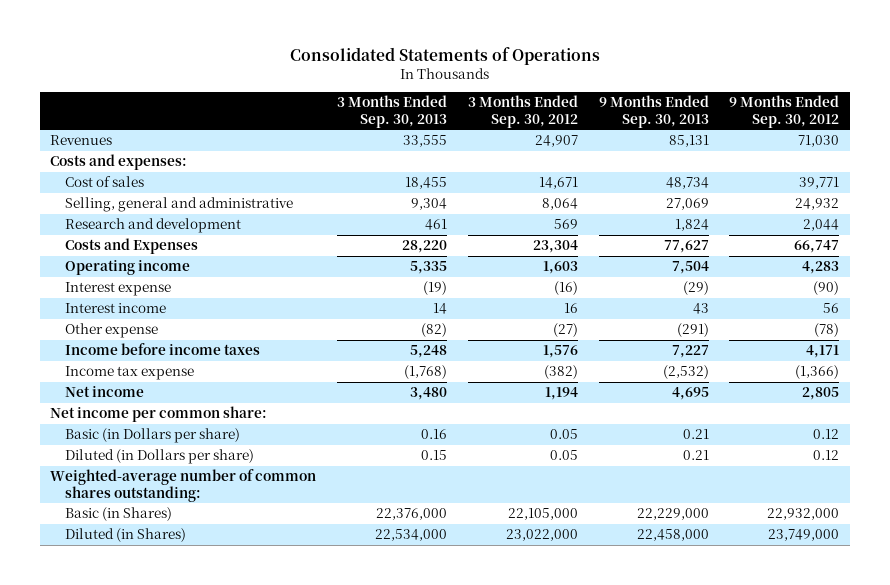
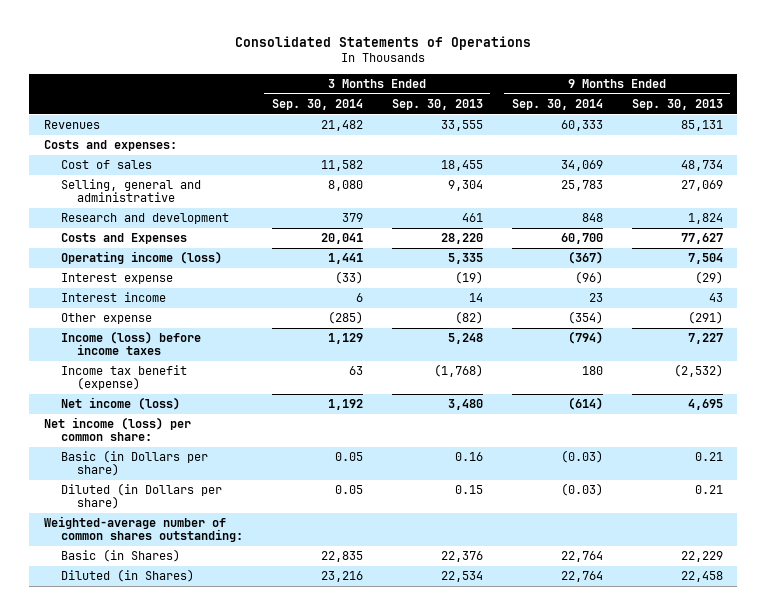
- | 3 Months Ended Sep. 30, 2013 | 3 Months Ended Sep. 30, 2012 | 9 Months Ended Sep. 30, 2013 | 9 Months Ended Sep. 30, 2012
+ | 3 Months Ended Sep. 30, 2014 | 3 Months Ended Sep. 30, 2013 | 9 Months Ended Sep. 30, 2014 | 9 Months Ended Sep. 30, 2013
- Operating income | 5,335 | 1,603 | 7,504 | 4,283
+ Operating income (loss) | 1,441 | 5,335 | (367) | 7,504
- Income before income taxes | 5,248 | 1,576 | 7,227 | 4,171
- Income tax expense | (1,768) | (382) | (2,532) | (1,366)
- Net income | 3,480 | 1,194 | 4,695 | 2,805
- Net income per common share:
+ Income (loss) before income taxes | 1,129 | 5,248 | (794) | 7,227
+ Income tax benefit (expense) | 63 | (1,768) | 180 | (2,532)
+ Net income (loss) | 1,192 | 3,480 | (614) | 4,695
+ Net income (loss) per common share:
- Basic (in Shares) | 22,376,000 | 22,105,000 | 22,229,000 | 22,932,000
- Diluted (in Shares) | 22,534,000 | 23,022,000 | 22,458,000 | 23,749,000
+ Basic (in Shares) | 22,835 | 22,376 | 22,764 | 22,229
+ Diluted (in Shares) | 23,216 | 22,534 | 22,764 | 22,458

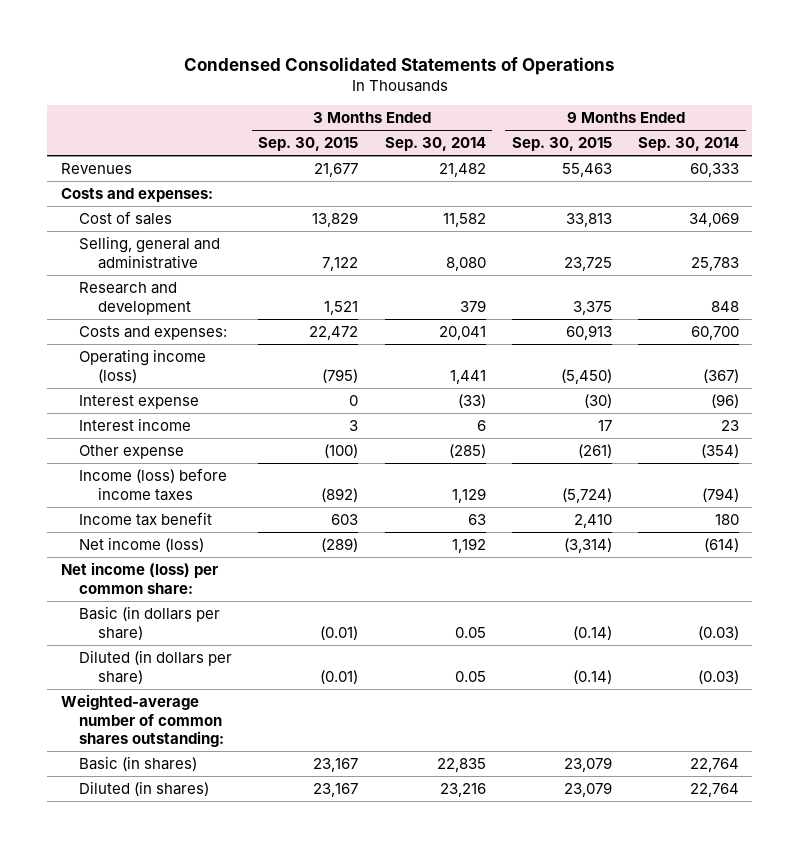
- Consolidated Statements of Operations
+ Condensed Consolidated Statements of Operations
- | 3 Months Ended Sep. 30, 2014 | 3 Months Ended Sep. 30, 2013 | 9 Months Ended Sep. 30, 2014 | 9 Months Ended Sep. 30, 2013
+ | 3 Months Ended Sep. 30, 2015 | 3 Months Ended Sep. 30, 2014 | 9 Months Ended Sep. 30, 2015 | 9 Months Ended Sep. 30, 2014
- Costs and Expenses | 20,041 | 28,220 | 60,700 | 77,627
+ Costs and expenses: | 22,472 | 20,041 | 60,913 | 60,700
- Income tax benefit (expense) | 63 | (1,768) | 180 | (2,532)
+ Income tax benefit | 603 | 63 | 2,410 | 180
- Basic (in Dollars per share) | 0.05 | 0.16 | (0.03) | 0.21
- Diluted (in Dollars per share) | 0.05 | 0.15 | (0.03) | 0.21
+ Basic (in dollars per share) | (0.01) | 0.05 | (0.14) | (0.03)
+ Diluted (in dollars per share) | (0.01) | 0.05 | (0.14) | (0.03)
- Basic (in Shares) | 22,835 | 22,376 | 22,764 | 22,229
- Diluted (in Shares) | 23,216 | 22,534 | 22,764 | 22,458
+ Basic (in shares) | 23,167 | 22,835 | 23,079 | 22,764
+ Diluted (in shares) | 23,167 | 23,216 | 23,079 | 22,764

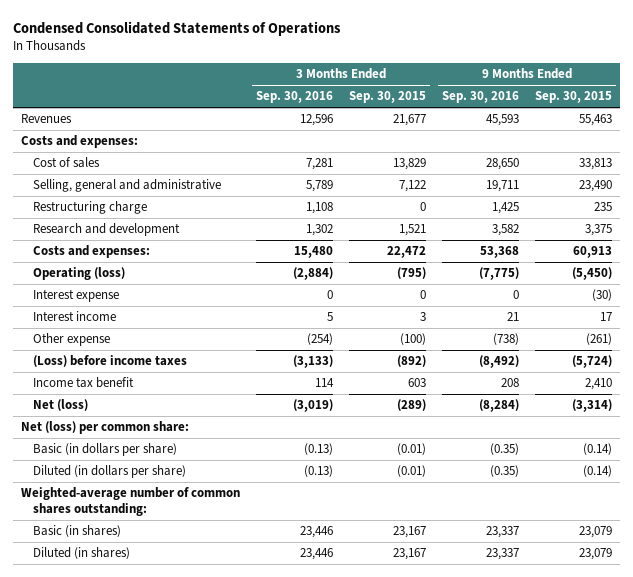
- | 3 Months Ended Sep. 30, 2015 | 3 Months Ended Sep. 30, 2014 | 9 Months Ended Sep. 30, 2015 | 9 Months Ended Sep. 30, 2014
+ | 3 Months Ended Sep. 30, 2016 | 3 Months Ended Sep. 30, 2015 | 9 Months Ended Sep. 30, 2016 | 9 Months Ended Sep. 30, 2015
- Selling, general and administrative | 7,122 | 8,080 | 23,725 | 25,783
+ Selling, general and administrative | 5,789 | 7,122 | 19,711 | 23,490
+ Restructuring charge | 1,108 | 0 | 1,425 | 235
- Operating income (loss) | (795) | 1,441 | (5,450) | (367)
+ Operating (loss) | (2,884) | (795) | (7,775) | (5,450)
- Income (loss) before income taxes | (892) | 1,129 | (5,724) | (794)
+ (Loss) before income taxes | (3,133) | (892) | (8,492) | (5,724)
- Net income (loss) | (289) | 1,192 | (3,314) | (614)
- Net income (loss) per common share:
+ Net (loss) | (3,019) | (289) | (8,284) | (3,314)
+ Net (loss) per common share:

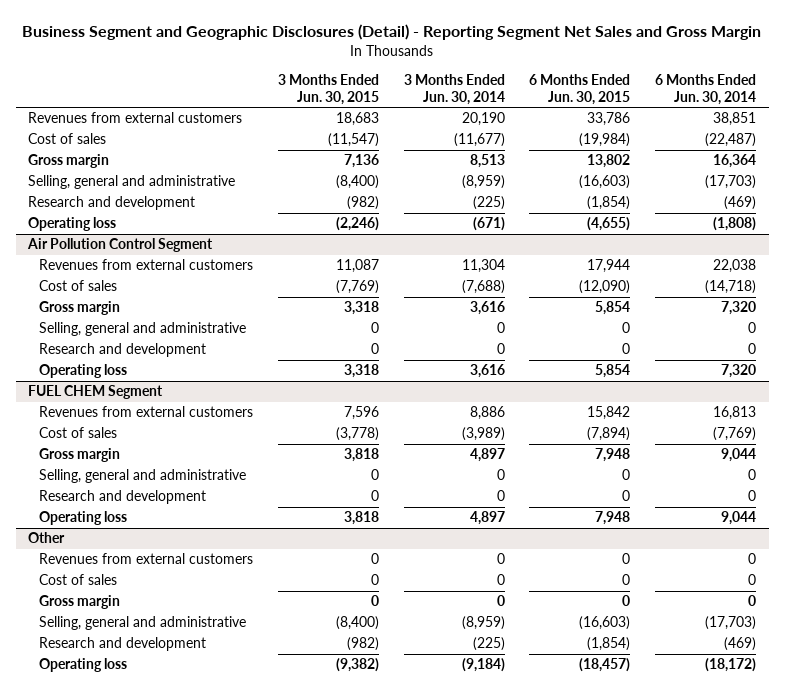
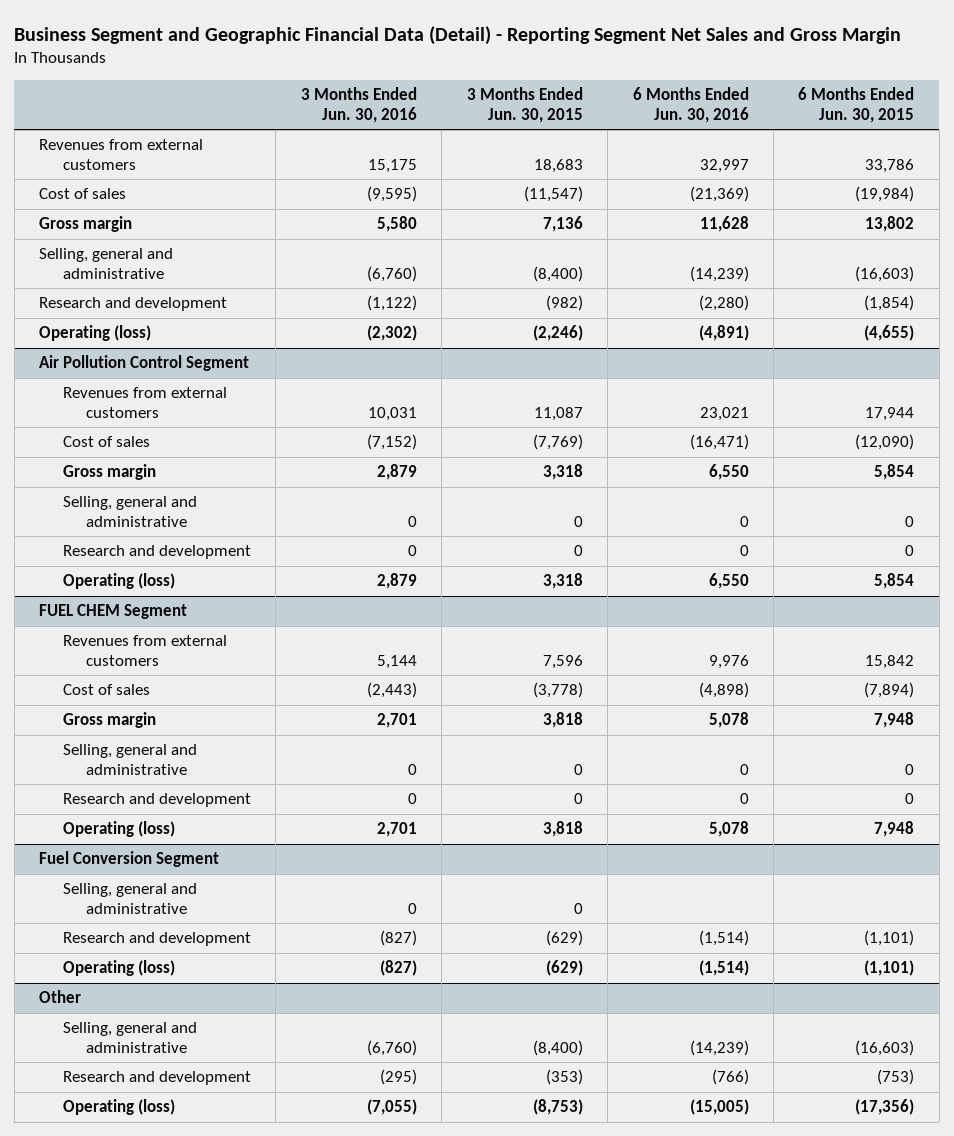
- Business Segment and Geographic Disclosures (Detail) - Reporting Segment Net Sales and Gross Margin
+ Business Segment and Geographic Financial Data (Detail) - Reporting Segment Net Sales and Gross Margin
- | 3 Months Ended Jun. 30, 2015 | 3 Months Ended Jun. 30, 2014 | 6 Months Ended Jun. 30, 2015 | 6 Months Ended Jun. 30, 2014
+ | 3 Months Ended Jun. 30, 2016 | 3 Months Ended Jun. 30, 2015 | 6 Months Ended Jun. 30, 2016 | 6 Months Ended Jun. 30, 2015
- Operating loss | (2,246) | (671) | (4,655) | (1,808)
+ Operating (loss) | (2,302) | (2,246) | (4,891) | (4,655)
@ Air Pollution Control Segment
- Operating loss | 3,318 | 3,616 | 5,854 | 7,320
+ Operating (loss) | 2,879 | 3,318 | 6,550 | 5,854
@ FUEL CHEM Segment
- Operating loss | 3,818 | 4,897 | 7,948 | 9,044
+ Operating (loss) | 2,701 | 3,818 | 5,078 | 7,948
+ Fuel Conversion Segment
+ Selling, general and administrative | 0 | 0 | |
+ Research and development | (827) | (629) | (1,514) | (1,101)
+ Operating (loss) | (827) | (629) | (1,514) | (1,101)
@ Other
- Revenues from external customers | 0 | 0 | 0 | 0
- Cost of sales | 0 | 0 | 0 | 0
- Gross margin | 0 | 0 | 0 | 0
- Research and development | (982) | (225) | (1,854) | (469)
- Operating loss | (9,382) | (9,184) | (18,457) | (18,172)
+ Research and development | (295) | (353) | (766) | (753)
+ Operating (loss) | (7,055) | (8,753) | (15,005) | (17,356)

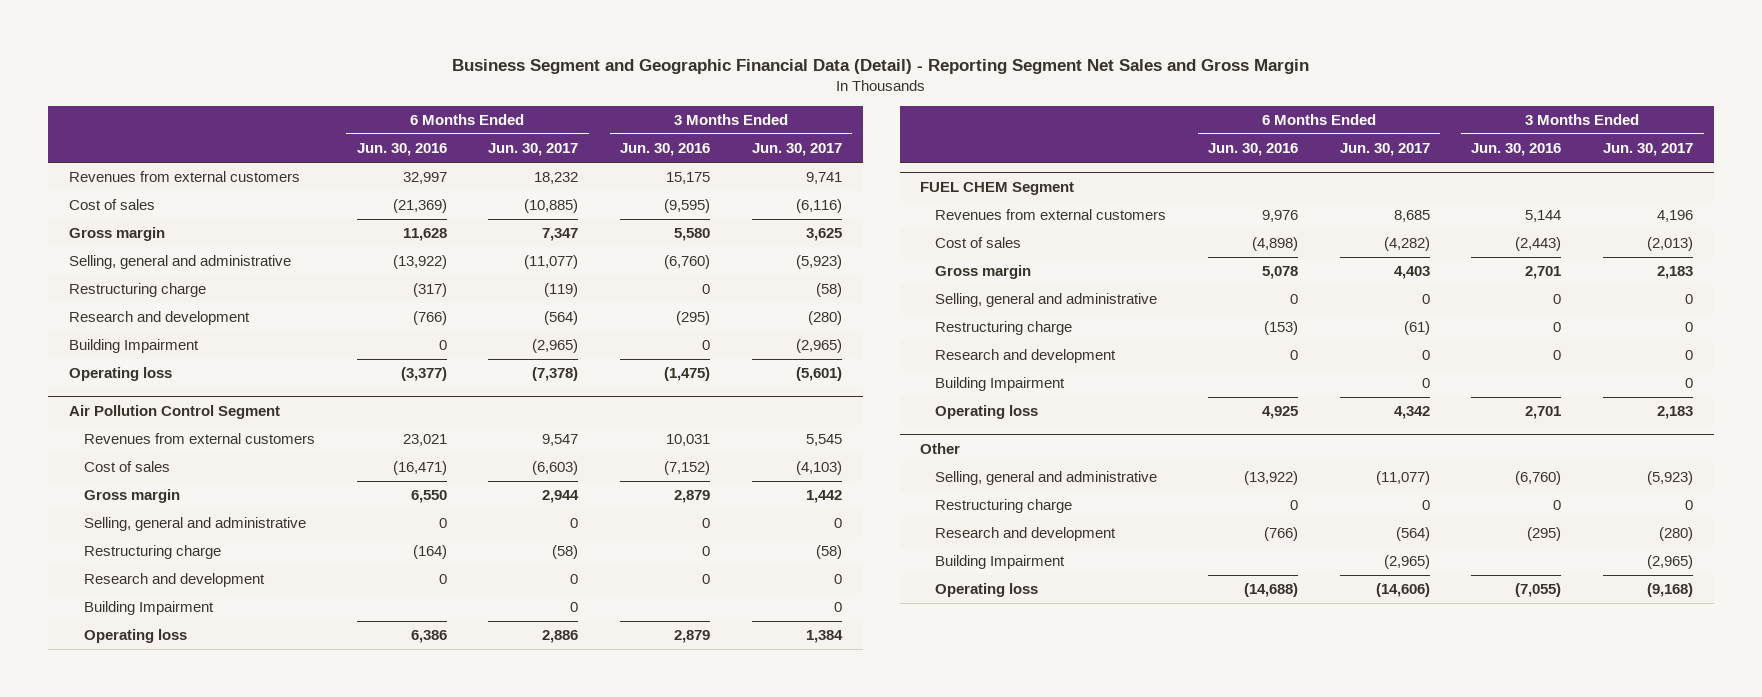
- | 3 Months Ended Jun. 30, 2016 | 3 Months Ended Jun. 30, 2015 | 6 Months Ended Jun. 30, 2016 | 6 Months Ended Jun. 30, 2015
+ | 6 Months Ended Jun. 30, 2016 | 6 Months Ended Jun. 30, 2017 | 3 Months Ended Jun. 30, 2016 | 3 Months Ended Jun. 30, 2017
- Selling, general and administrative | (6,760) | (8,400) | (14,239) | (16,603)
- Research and development | (1,122) | (982) | (2,280) | (1,854)
- Operating (loss) | (2,302) | (2,246) | (4,891) | (4,655)
+ Selling, general and administrative | (13,922) | (11,077) | (6,760) | (5,923)
+ Restructuring charge | (317) | (119) | 0 | (58)
+ Research and development | (766) | (564) | (295) | (280)
+ Building Impairment | 0 | (2,965) | 0 | (2,965)
+ Operating loss | (3,377) | (7,378) | (1,475) | (5,601)
@ Air Pollution Control Segment
+ Restructuring charge | (164) | (58) | 0 | (58)
- Operating (loss) | 2,879 | 3,318 | 6,550 | 5,854
+ Building Impairment | | 0 | | 0
+ Operating loss | 6,386 | 2,886 | 2,879 | 1,384
@ FUEL CHEM Segment
+ Restructuring charge | (153) | (61) | 0 | 0
- Operating (loss) | 2,701 | 3,818 | 5,078 | 7,948
- Fuel Conversion Segment
- Selling, general and administrative | 0 | 0 | |
- Research and development | (827) | (629) | (1,514) | (1,101)
- Operating (loss) | (827) | (629) | (1,514) | (1,101)
@ FUEL CHEM Segment
+ Building Impairment | | 0 | | 0
+ Operating loss | 4,925 | 4,342 | 2,701 | 2,183
@ Other
- Selling, general and administrative | (6,760) | (8,400) | (14,239) | (16,603)
+ Selling, general and administrative | (13,922) | (11,077) | (6,760) | (5,923)
+ Restructuring charge | 0 | 0 | 0 | 0
- Operating (loss) | (7,055) | (8,753) | (15,005) | (17,356)
+ Building Impairment | | (2,965) | | (2,965)
+ Operating loss | (14,688) | (14,606) | (7,055) | (9,168)

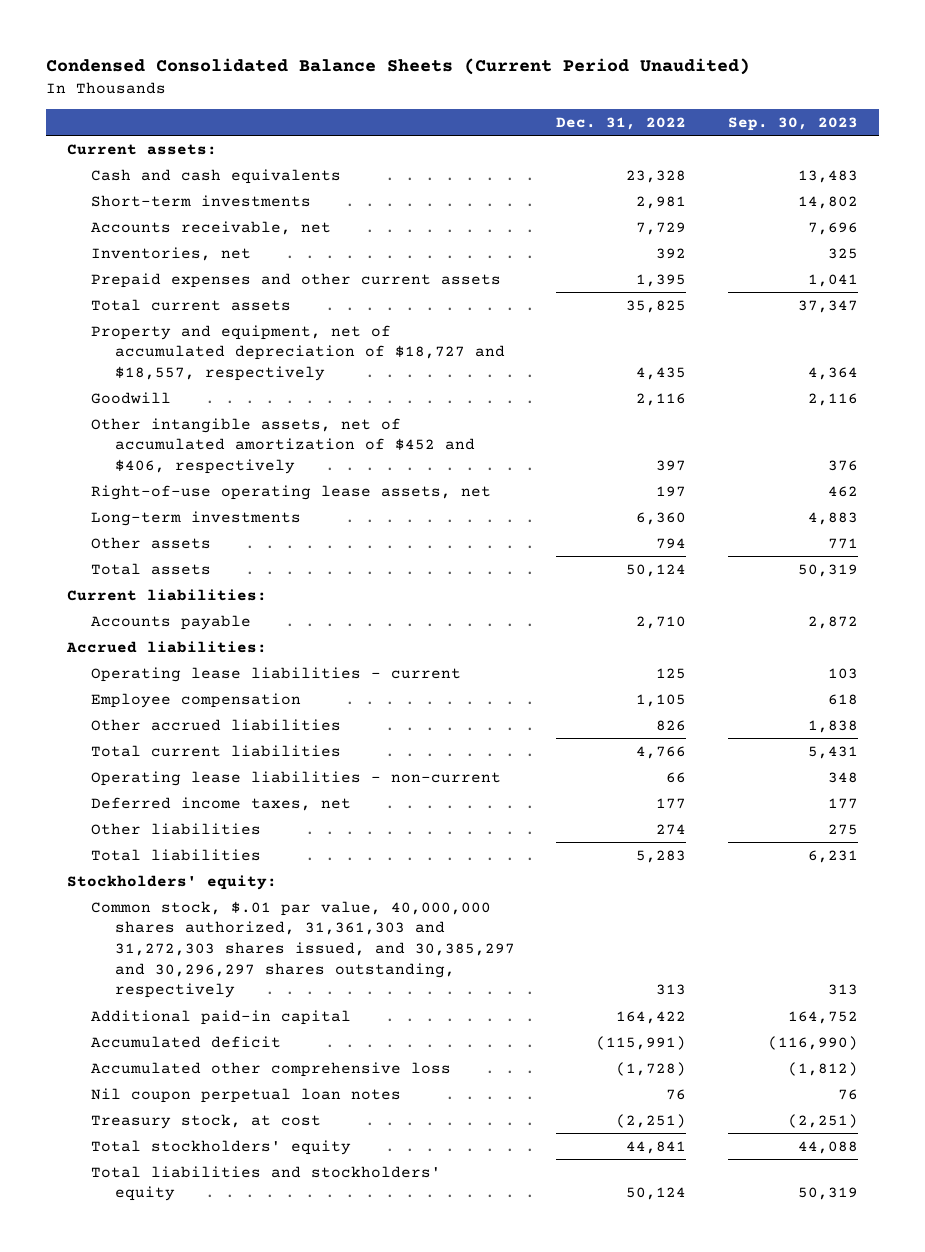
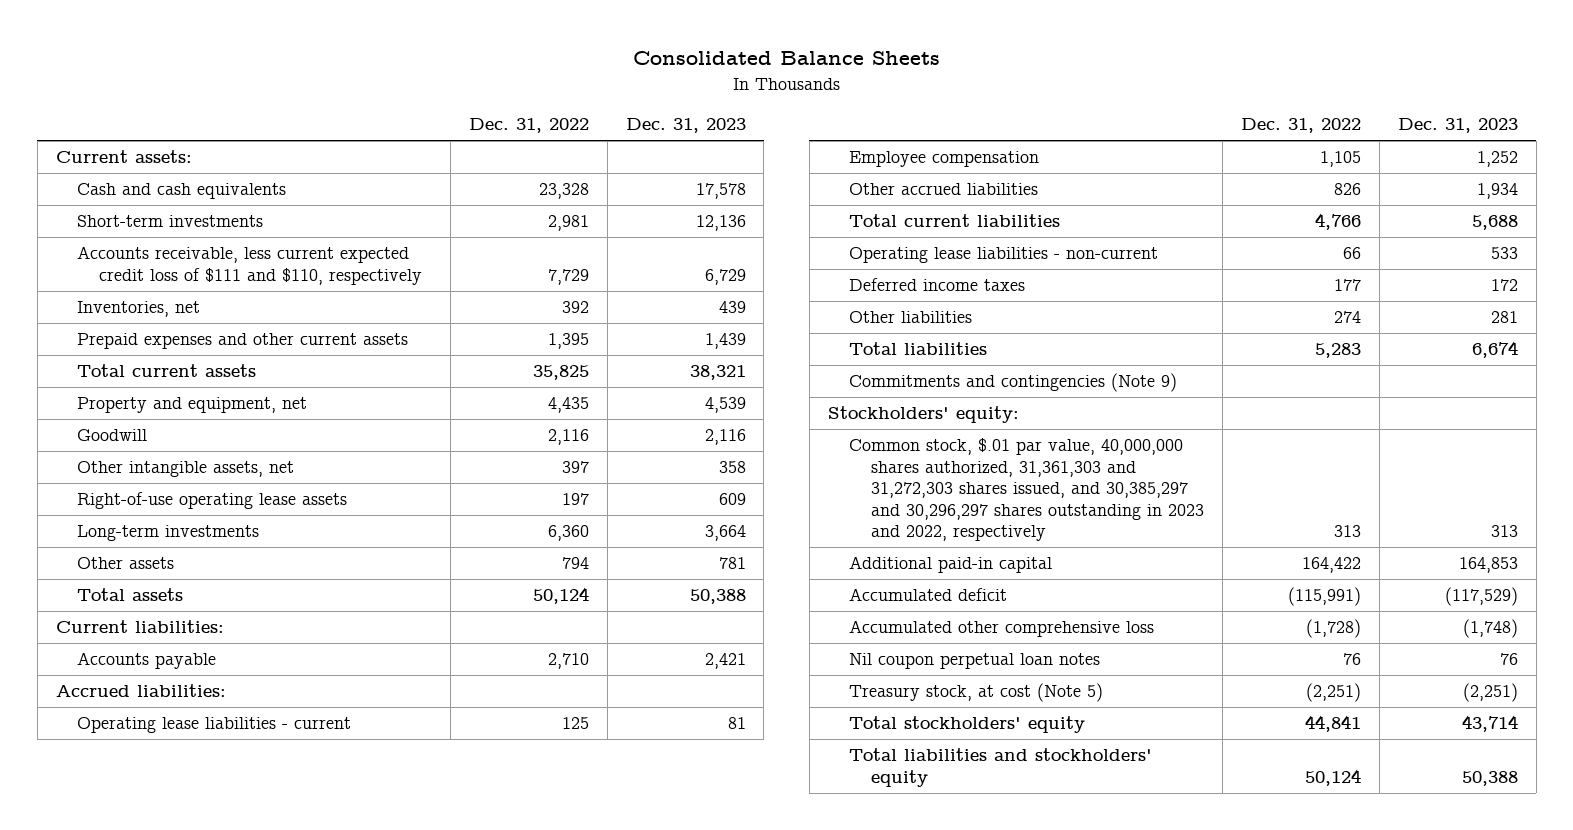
- Condensed Consolidated Balance Sheets (Current Period Unaudited)
+ Consolidated Balance Sheets
- | Dec. 31, 2022 | Sep. 30, 2023
+ | Dec. 31, 2022 | Dec. 31, 2023
- Accounts receivable, net | 7,729 | 7,696
+ Accounts receivable, less current expected credit loss of $111 and $110, respectively | 7,729 | 6,729
- Property and equipment, net of accumulated depreciation of $18,727 and $18,557, respectively | 4,435 | 4,364
+ Property and equipment, net | 4,435 | 4,539
- Other intangible assets, net of accumulated amortization of $452 and $406, respectively | 397 | 376
- Right-of-use operating lease assets, net | 197 | 462
+ Other intangible assets, net | 397 | 358
+ Right-of-use operating lease assets | 197 | 609
- Deferred income taxes, net | 177 | 177
+ Deferred income taxes | 177 | 172
+ Commitments and contingencies (Note 9)
- Common stock, $.01 par value, 40,000,000 shares authorized, 31,361,303 and 31,272,303 shares issued, and 30,385,297 and 30,296,297 shares outstanding, respectively | 313 | 313
+ Common stock, $.01 par value, 40,000,000 shares authorized, 31,361,303 and 31,272,303 shares issued, and 30,385,297 and 30,296,297 shares outstanding in 2023 and 2022, respectively | 313 | 313
- Treasury stock, at cost | (2,251) | (2,251)
+ Treasury stock, at cost (Note 5) | (2,251) | (2,251)

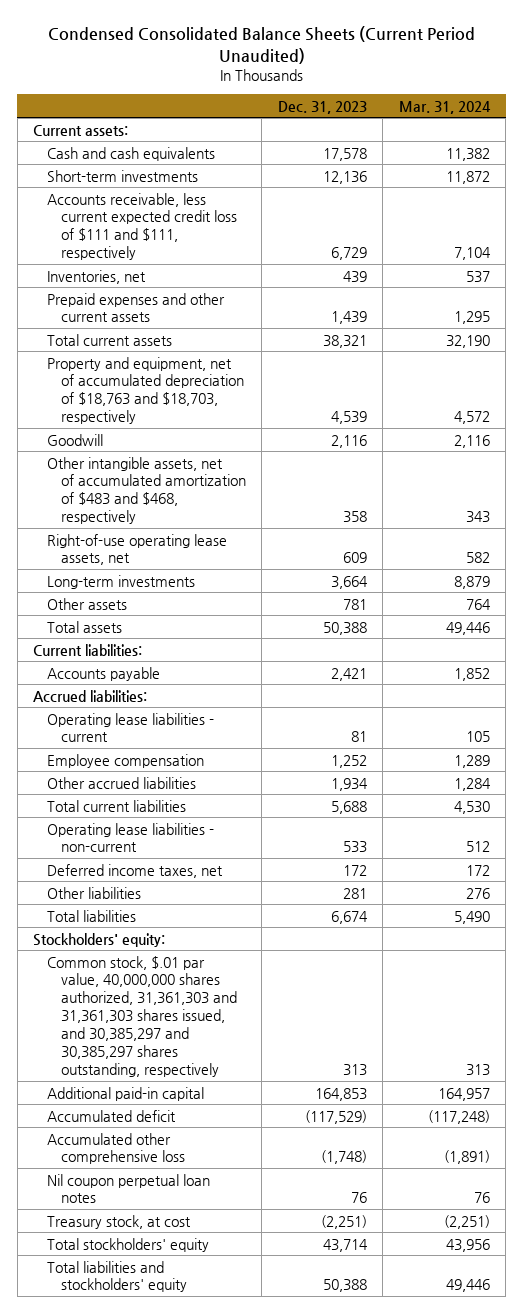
- Consolidated Balance Sheets
+ Condensed Consolidated Balance Sheets (Current Period Unaudited)
- | Dec. 31, 2022 | Dec. 31, 2023
+ | Dec. 31, 2023 | Mar. 31, 2024
- Accounts receivable, less current expected credit loss of $111 and $110, respectively | 7,729 | 6,729
+ Accounts receivable, less current expected credit loss of $111 and $111, respectively | 6,729 | 7,104
- Property and equipment, net | 4,435 | 4,539
+ Property and equipment, net of accumulated depreciation of $18,763 and $18,703, respectively | 4,539 | 4,572
- Other intangible assets, net | 397 | 358
- Right-of-use operating lease assets | 197 | 609
+ Other intangible assets, net of accumulated amortization of $483 and $468, respectively | 358 | 343
+ Right-of-use operating lease assets, net | 609 | 582
- Deferred income taxes | 177 | 172
+ Deferred income taxes, net | 172 | 172
- Commitments and contingencies (Note 9)
- Common stock, $.01 par value, 40,000,000 shares authorized, 31,361,303 and 31,272,303 shares issued, and 30,385,297 and 30,296,297 shares outstanding in 2023 and 2022, respectively | 313 | 313
+ Common stock, $.01 par value, 40,000,000 shares authorized, 31,361,303 and 31,361,303 shares issued, and 30,385,297 and 30,385,297 shares outstanding, respectively | 313 | 313
- Treasury stock, at cost (Note 5) | (2,251) | (2,251)
+ Treasury stock, at cost | (2,251) | (2,251)

